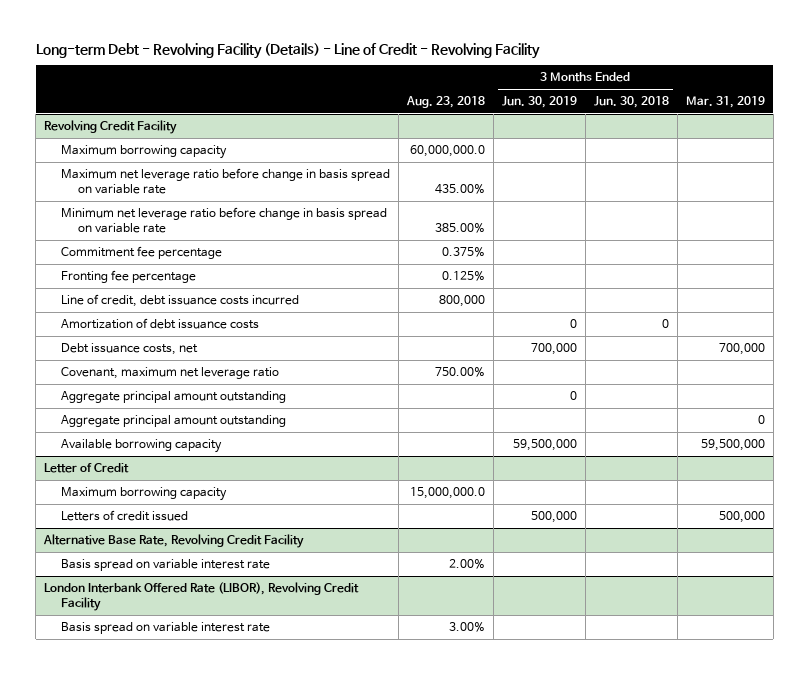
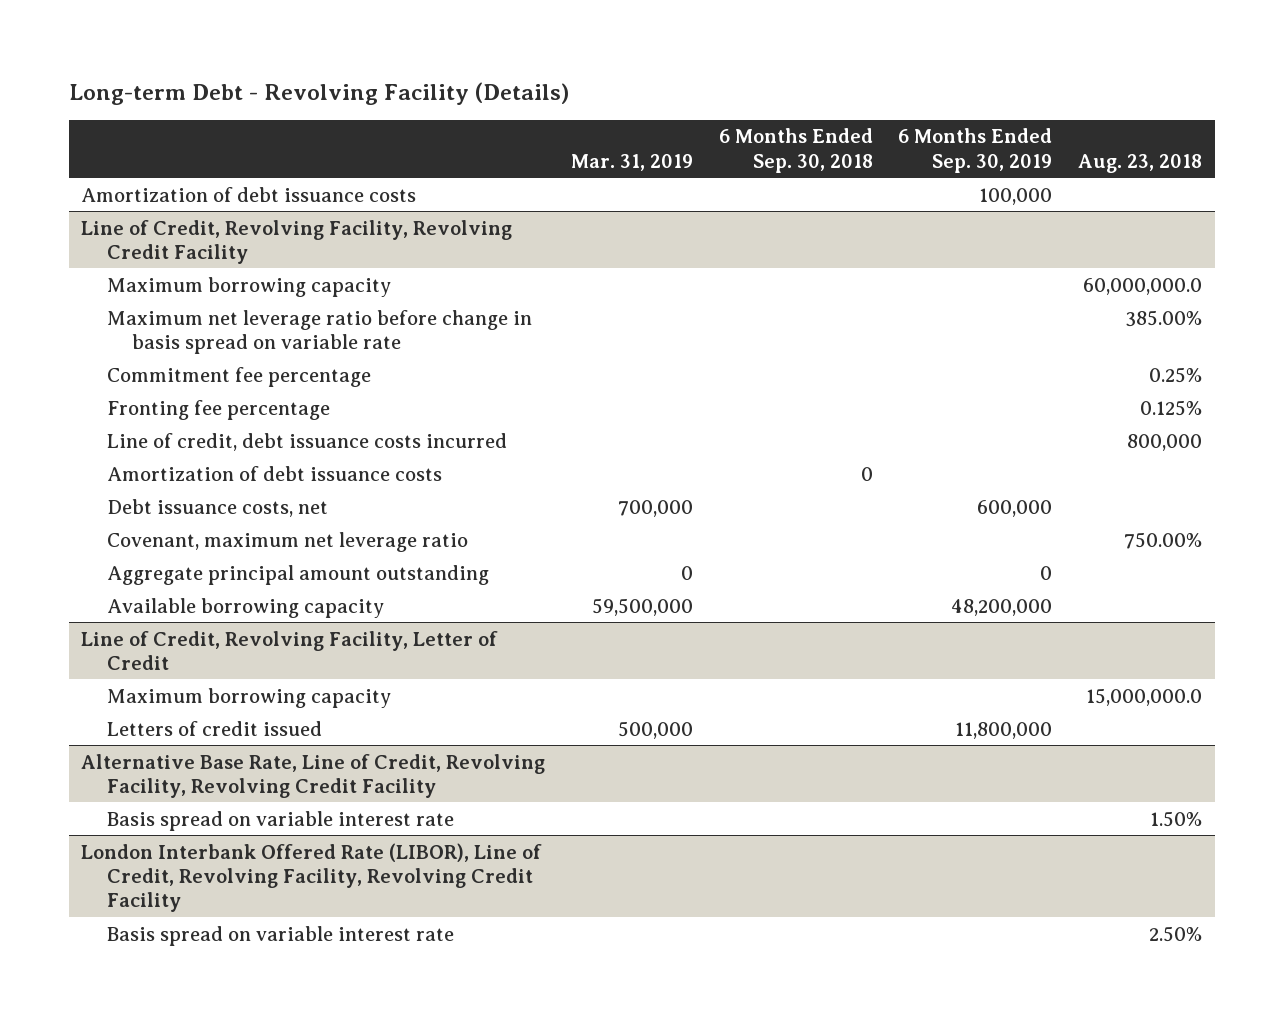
- Long-term Debt - Revolving Facility (Details) - Line of Credit - Revolving Facility
+ Long-term Debt - Revolving Facility (Details)
- | Aug. 23, 2018 | 3 Months Ended Jun. 30, 2019 | 3 Months Ended Jun. 30, 2018 | Mar. 31, 2019
+ | Mar. 31, 2019 | 6 Months Ended Sep. 30, 2018 | 6 Months Ended Sep. 30, 2019 | Aug. 23, 2018
- Revolving Credit Facility
+ Amortization of debt issuance costs | | | 100,000 |
+ Line of Credit, Revolving Facility, Revolving Credit Facility
- Maximum net leverage ratio before change in basis spread on variable rate | 435.00% | | |
- Minimum net leverage ratio before change in basis spread on variable rate | 385.00% | | |
- Commitment fee percentage | 0.375% | | |
+ Maximum net leverage ratio before change in basis spread on variable rate | | | | 385.00%
+ Commitment fee percentage | | | | 0.25%
- Aggregate principal amount outstanding | | 0 | |
- Letter of Credit
+ Line of Credit, Revolving Facility, Letter of Credit
- Alternative Base Rate, Revolving Credit Facility
- Basis spread on variable interest rate | 2.00% | | |
- London Interbank Offered Rate (LIBOR), Revolving Credit Facility
- Basis spread on variable interest rate | 3.00% | | |
+ Alternative Base Rate, Line of Credit, Revolving Facility, Revolving Credit Facility
+ Basis spread on variable interest rate | | | | 1.50%
+ London Interbank Offered Rate (LIBOR), Line of Credit, Revolving Facility, Revolving Credit Facility
+ Basis spread on variable interest rate | | | | 2.50%

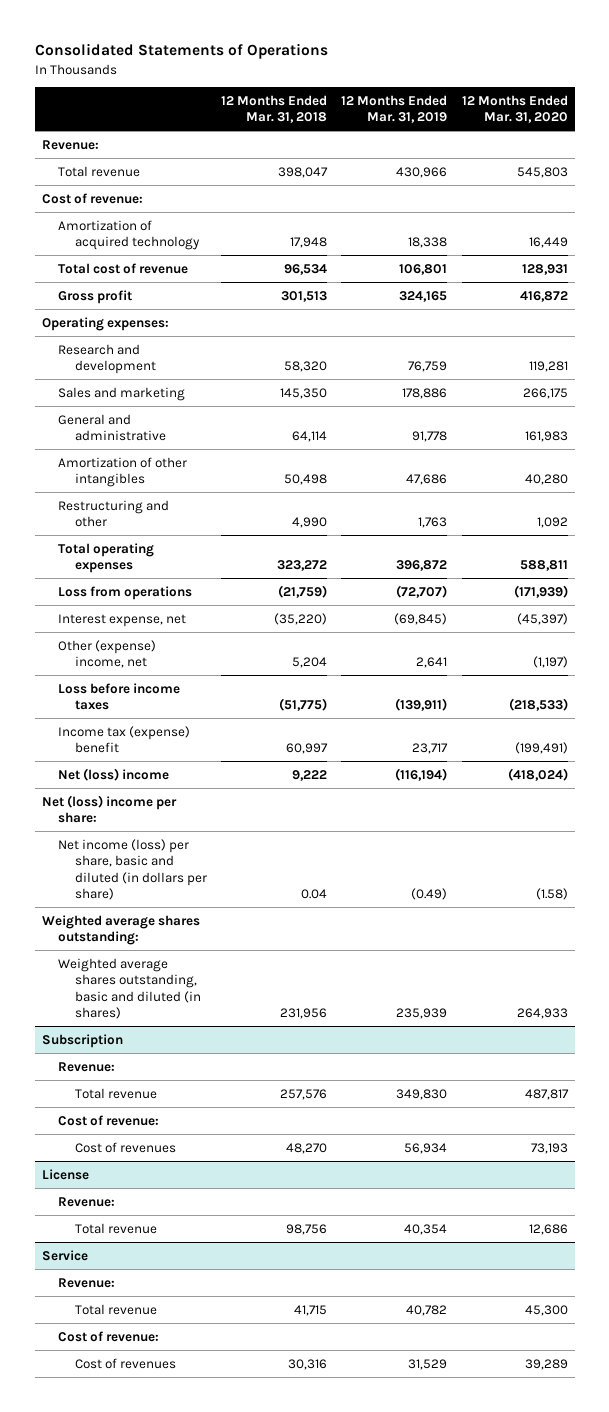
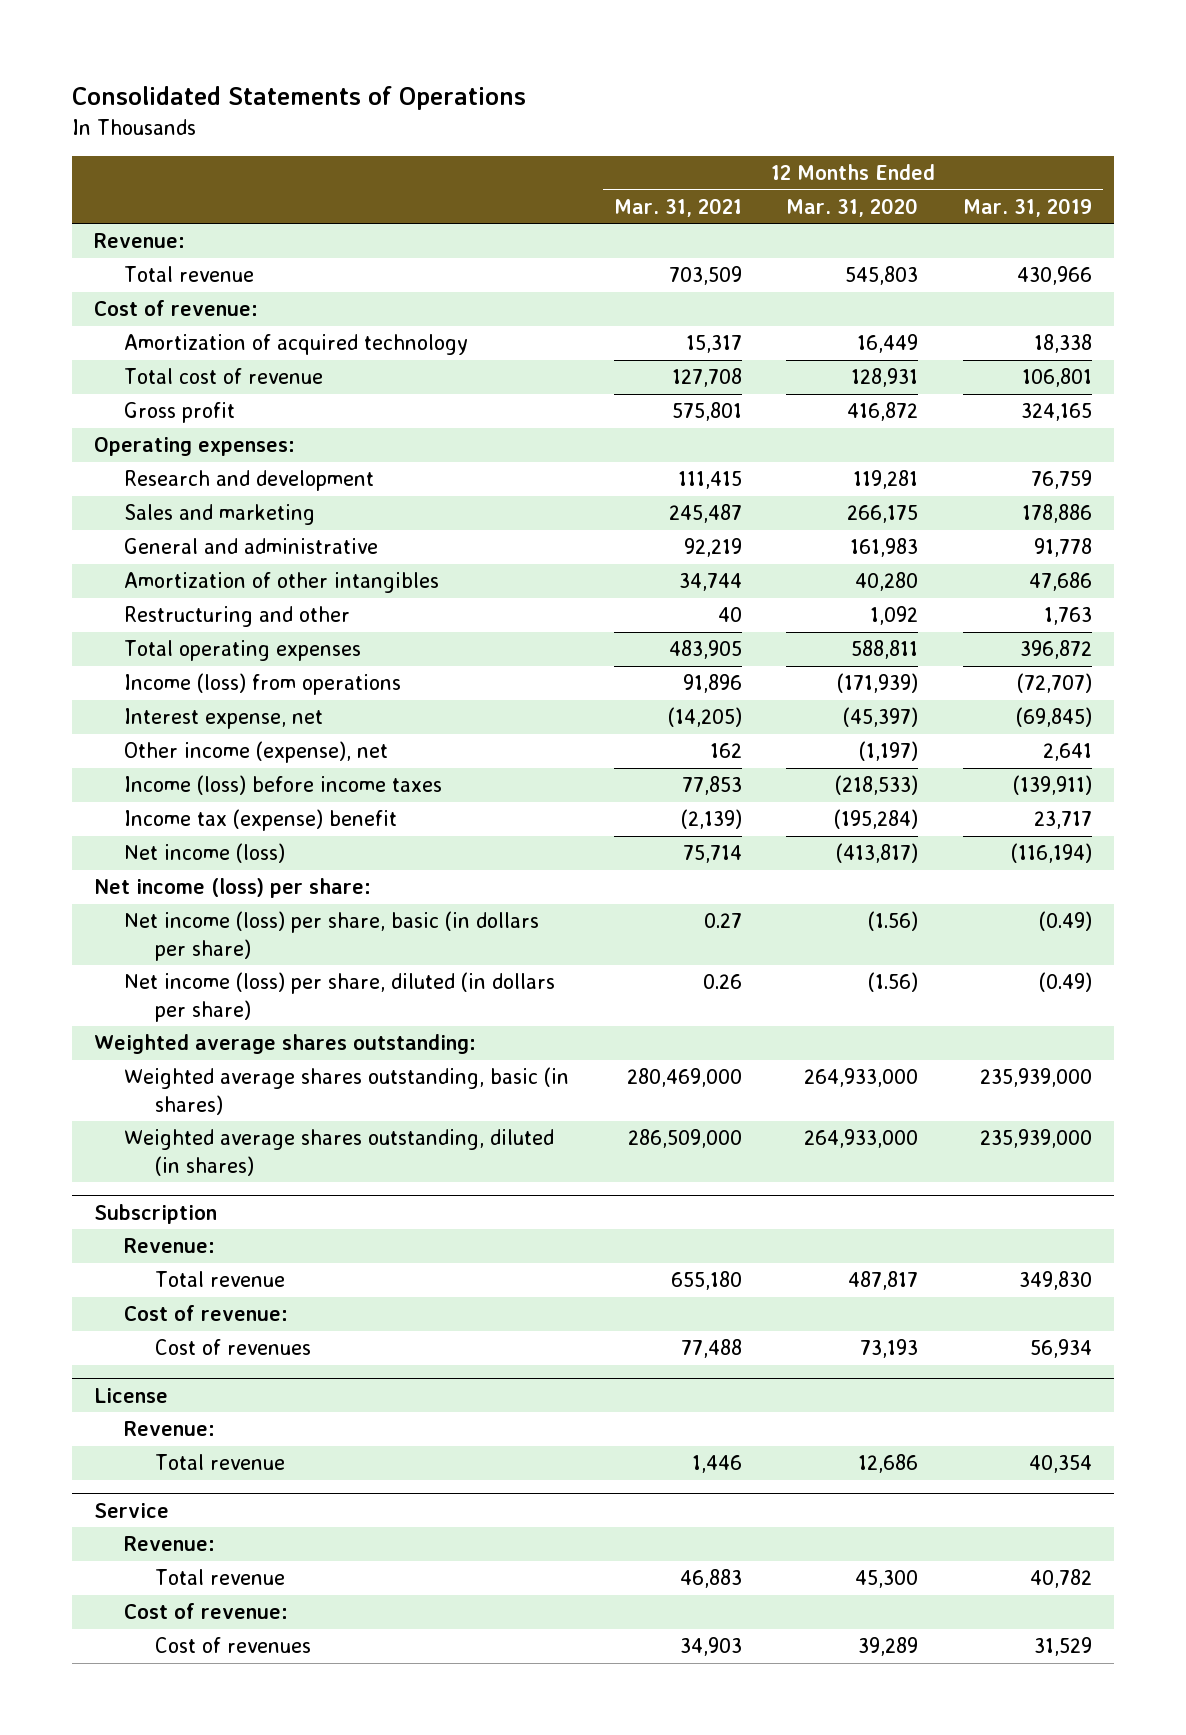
- | 12 Months Ended Mar. 31, 2018 | 12 Months Ended Mar. 31, 2019 | 12 Months Ended Mar. 31, 2020
+ | 12 Months Ended Mar. 31, 2021 | 12 Months Ended Mar. 31, 2020 | 12 Months Ended Mar. 31, 2019
- Loss from operations | (21,759) | (72,707) | (171,939)
+ Income (loss) from operations | 91,896 | (171,939) | (72,707)
- Other (expense) income, net | 5,204 | 2,641 | (1,197)
- Loss before income taxes | (51,775) | (139,911) | (218,533)
- Income tax (expense) benefit | 60,997 | 23,717 | (199,491)
- Net (loss) income | 9,222 | (116,194) | (418,024)
- Net (loss) income per share:
- Net income (loss) per share, basic and diluted (in dollars per share) | 0.04 | (0.49) | (1.58)
+ Other income (expense), net | 162 | (1,197) | 2,641
+ Income (loss) before income taxes | 77,853 | (218,533) | (139,911)
+ Income tax (expense) benefit | (2,139) | (195,284) | 23,717
+ Net income (loss) | 75,714 | (413,817) | (116,194)
+ Net income (loss) per share:
+ Net income (loss) per share, basic (in dollars per share) | 0.27 | (1.56) | (0.49)
+ Net income (loss) per share, diluted (in dollars per share) | 0.26 | (1.56) | (0.49)
- Weighted average shares outstanding, basic and diluted (in shares) | 231,956 | 235,939 | 264,933
+ Weighted average shares outstanding, basic (in shares) | 280,469,000 | 264,933,000 | 235,939,000
+ Weighted average shares outstanding, diluted (in shares) | 286,509,000 | 264,933,000 | 235,939,000

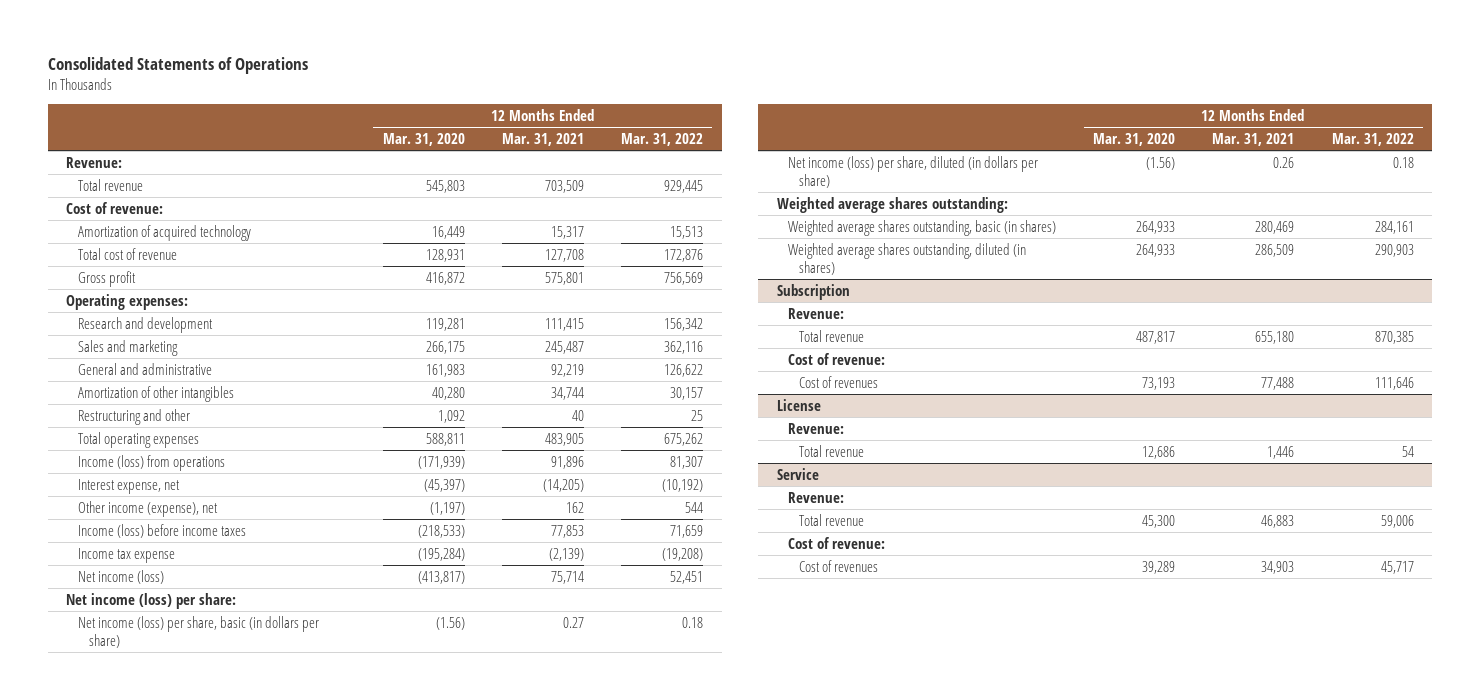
- | 12 Months Ended Mar. 31, 2021 | 12 Months Ended Mar. 31, 2020 | 12 Months Ended Mar. 31, 2019
+ | 12 Months Ended Mar. 31, 2020 | 12 Months Ended Mar. 31, 2021 | 12 Months Ended Mar. 31, 2022
- Income tax (expense) benefit | (2,139) | (195,284) | 23,717
+ Income tax expense | (195,284) | (2,139) | (19,208)
- Weighted average shares outstanding, basic (in shares) | 280,469,000 | 264,933,000 | 235,939,000
- Weighted average shares outstanding, diluted (in shares) | 286,509,000 | 264,933,000 | 235,939,000
+ Weighted average shares outstanding, basic (in shares) | 264,933 | 280,469 | 284,161
+ Weighted average shares outstanding, diluted (in shares) | 264,933 | 286,509 | 290,903

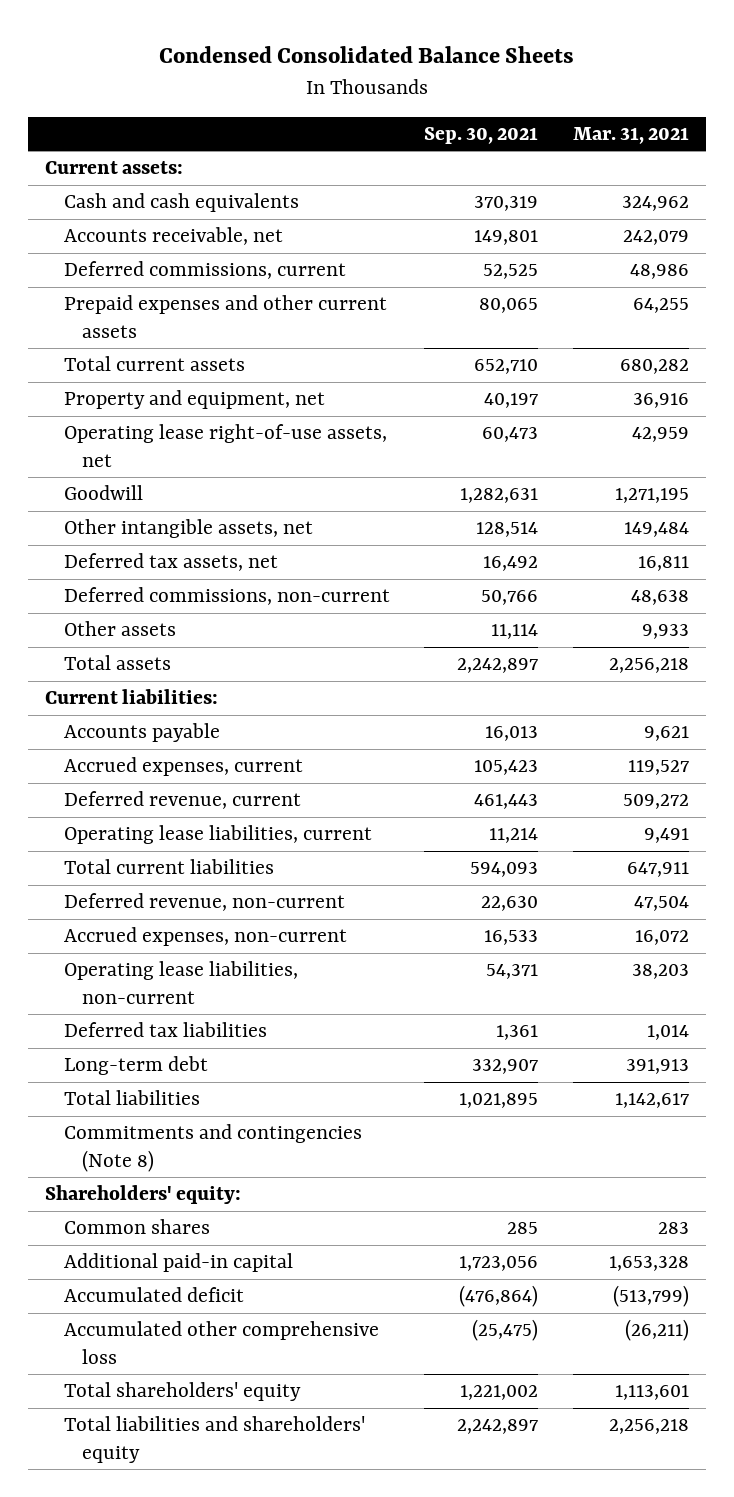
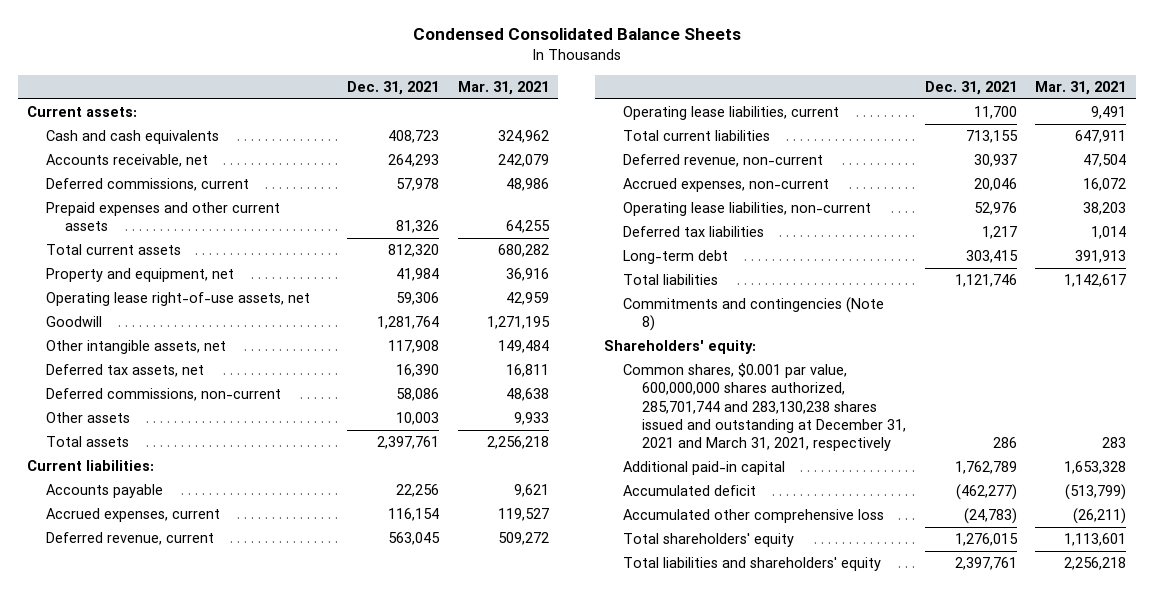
- | Sep. 30, 2021 | Mar. 31, 2021
+ | Dec. 31, 2021 | Mar. 31, 2021
- Common shares | 285 | 283
+ Common shares, $0.001 par value, 600,000,000 shares authorized, 285,701,744 and 283,130,238 shares issued and outstanding at December 31, 2021 and March 31, 2021, respectively | 286 | 283

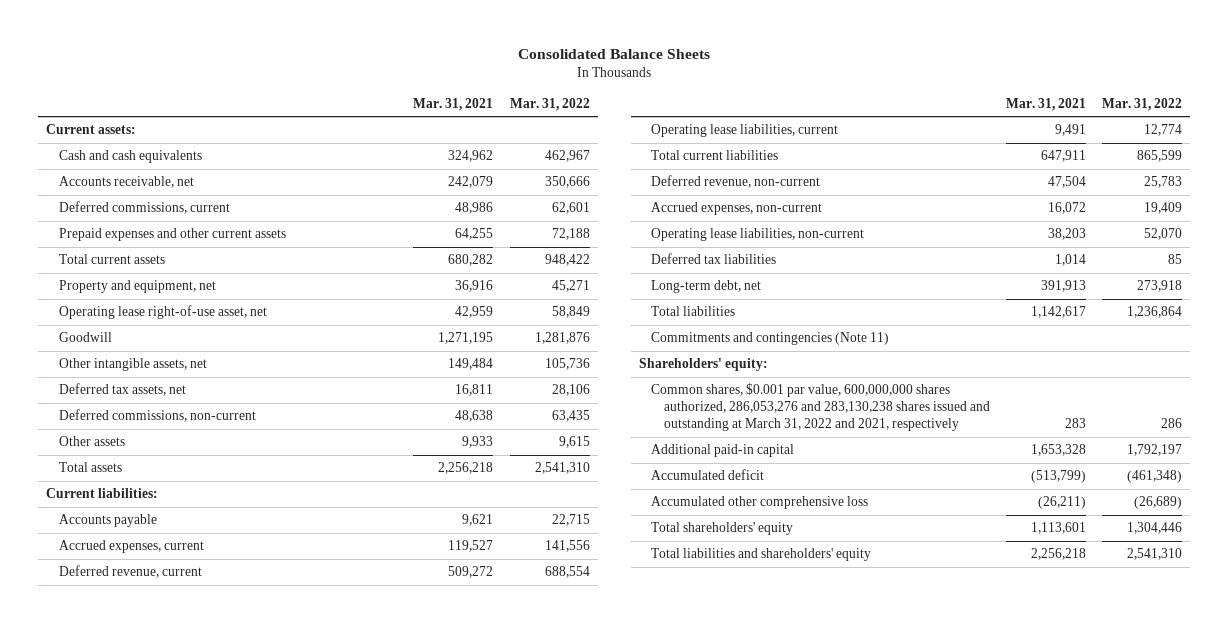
- Condensed Consolidated Balance Sheets
+ Consolidated Balance Sheets
- | Dec. 31, 2021 | Mar. 31, 2021
+ | Mar. 31, 2021 | Mar. 31, 2022
- Operating lease right-of-use assets, net | 59,306 | 42,959
+ Operating lease right-of-use asset, net | 42,959 | 58,849
- Long-term debt | 303,415 | 391,913
+ Long-term debt, net | 391,913 | 273,918
- Commitments and contingencies (Note 8)
+ Commitments and contingencies (Note 11)
- Common shares, $0.001 par value, 600,000,000 shares authorized, 285,701,744 and 283,130,238 shares issued and outstanding at December 31, 2021 and March 31, 2021, respectively | 286 | 283
+ Common shares, $0.001 par value, 600,000,000 shares authorized, 286,053,276 and 283,130,238 shares issued and outstanding at March 31, 2022 and 2021, respectively | 283 | 286

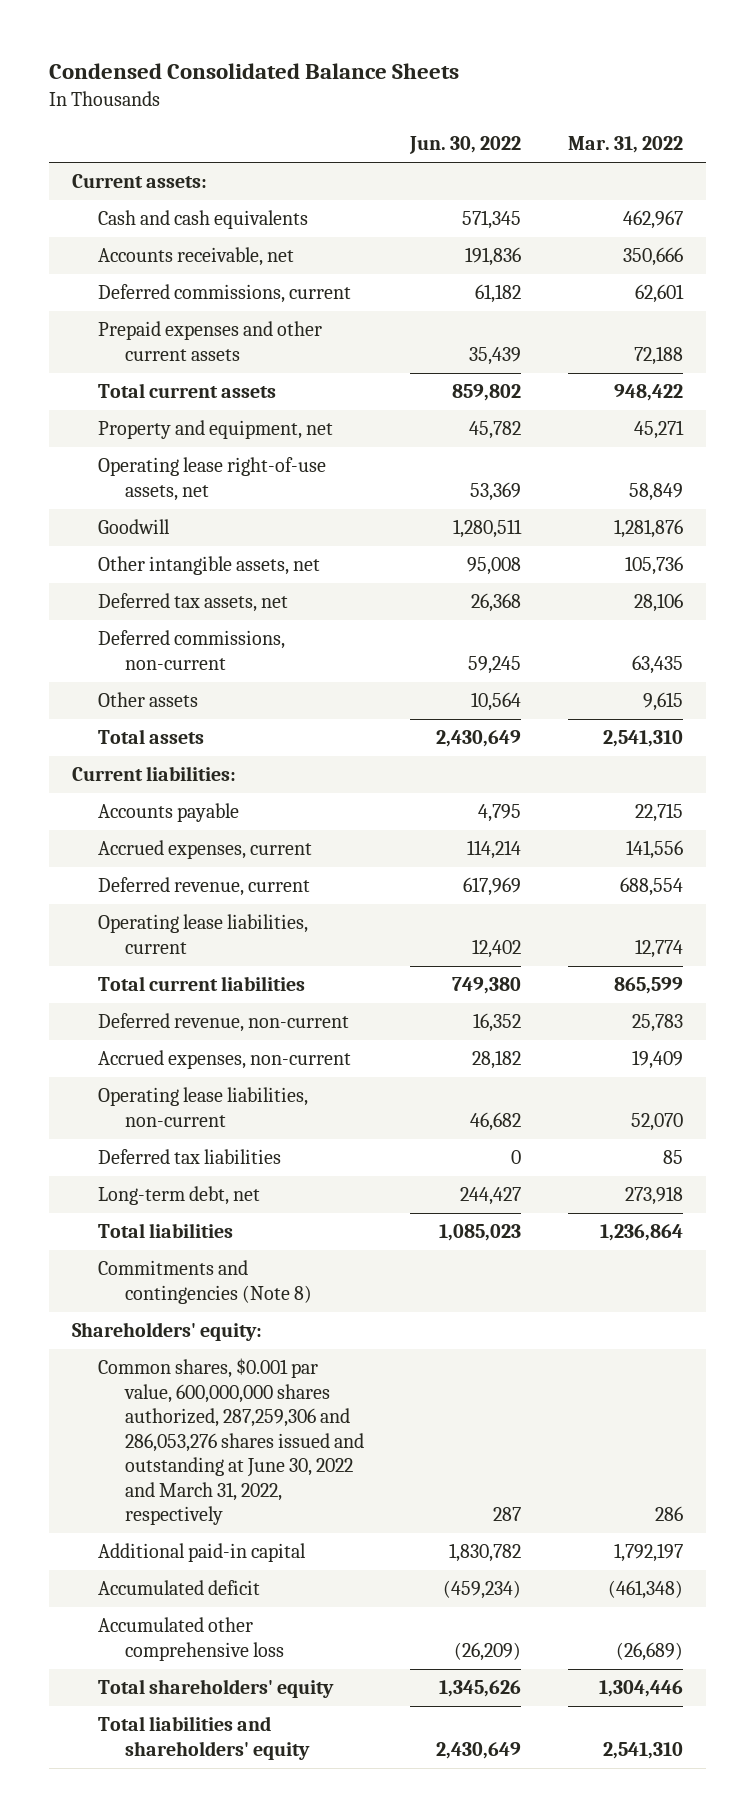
- Consolidated Balance Sheets
+ Condensed Consolidated Balance Sheets
- | Mar. 31, 2021 | Mar. 31, 2022
+ | Jun. 30, 2022 | Mar. 31, 2022
- Operating lease right-of-use asset, net | 42,959 | 58,849
+ Operating lease right-of-use assets, net | 53,369 | 58,849
- Commitments and contingencies (Note 11)
+ Commitments and contingencies (Note 8)
- Common shares, $0.001 par value, 600,000,000 shares authorized, 286,053,276 and 283,130,238 shares issued and outstanding at March 31, 2022 and 2021, respectively | 283 | 286
+ Common shares, $0.001 par value, 600,000,000 shares authorized, 287,259,306 and 286,053,276 shares issued and outstanding at June 30, 2022 and March 31, 2022, respectively | 287 | 286

